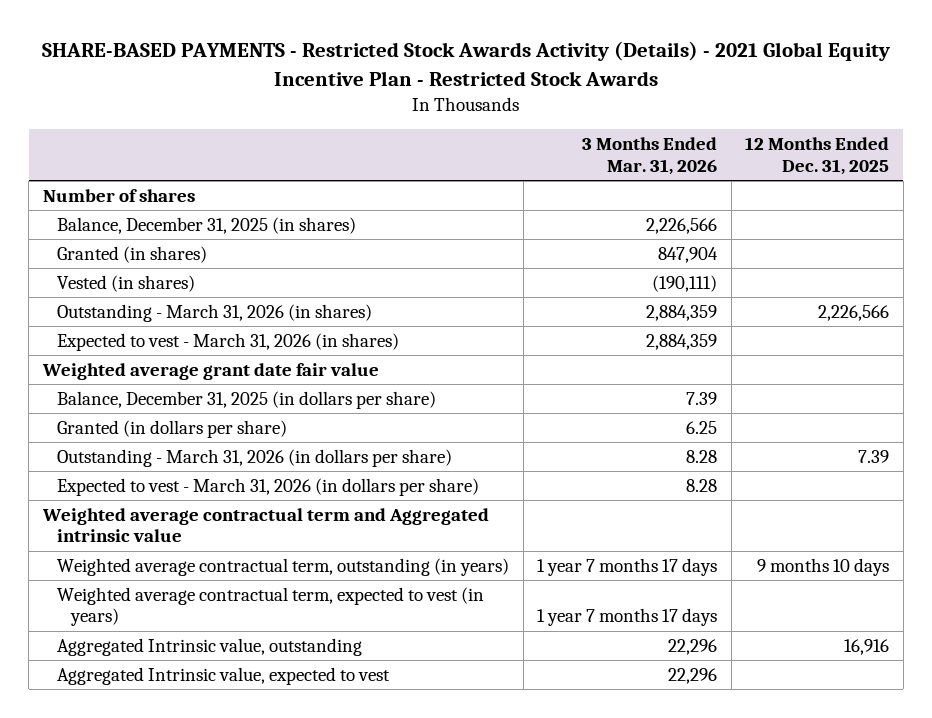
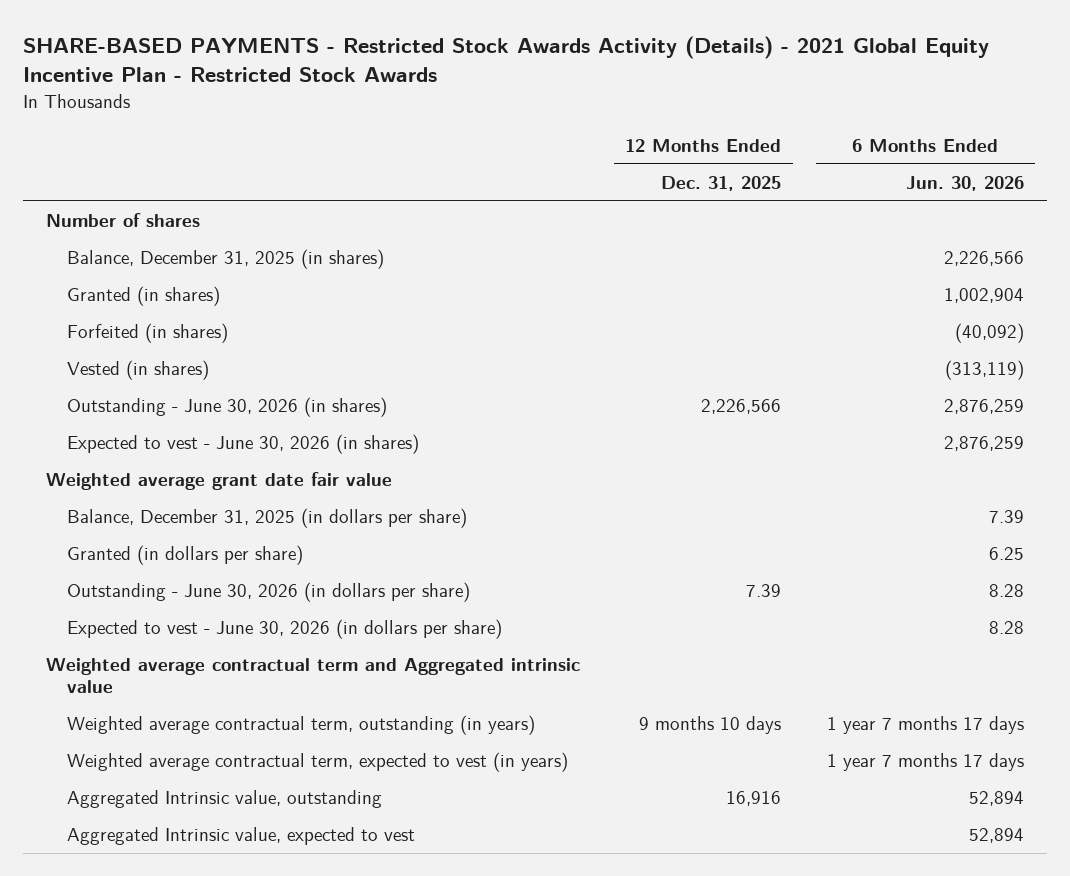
- | 3 Months Ended Mar. 31, 2026 | 12 Months Ended Dec. 31, 2025
+ | 12 Months Ended Dec. 31, 2025 | 6 Months Ended Jun. 30, 2026
+ Forfeited (in shares) | | (40,092)
- Outstanding - March 31, 2026 (in shares) | 2,884,359 | 2,226,566
- Expected to vest - March 31, 2026 (in shares) | 2,884,359 |
+ Outstanding - June 30, 2026 (in shares) | 2,226,566 | 2,876,259
+ Expected to vest - June 30, 2026 (in shares) | | 2,876,259
- Outstanding - March 31, 2026 (in dollars per share) | 8.28 | 7.39
- Expected to vest - March 31, 2026 (in dollars per share) | 8.28 |
+ Outstanding - June 30, 2026 (in dollars per share) | 7.39 | 8.28
+ Expected to vest - June 30, 2026 (in dollars per share) | | 8.28

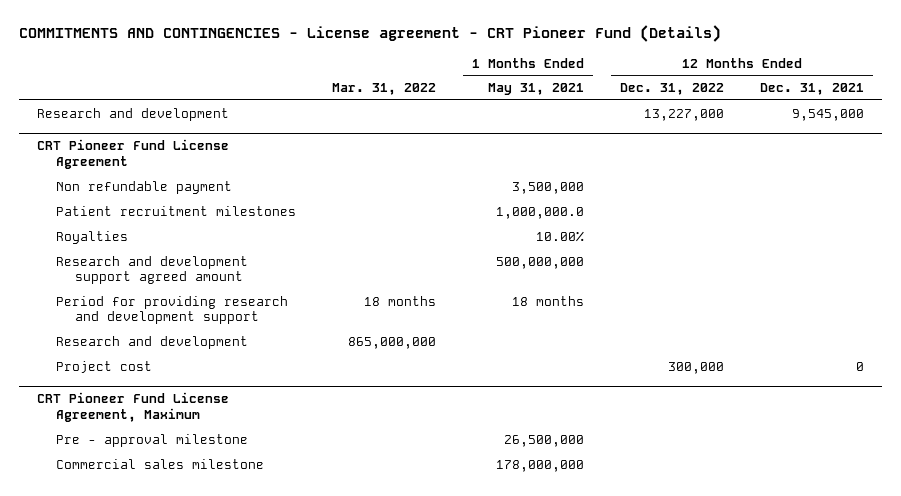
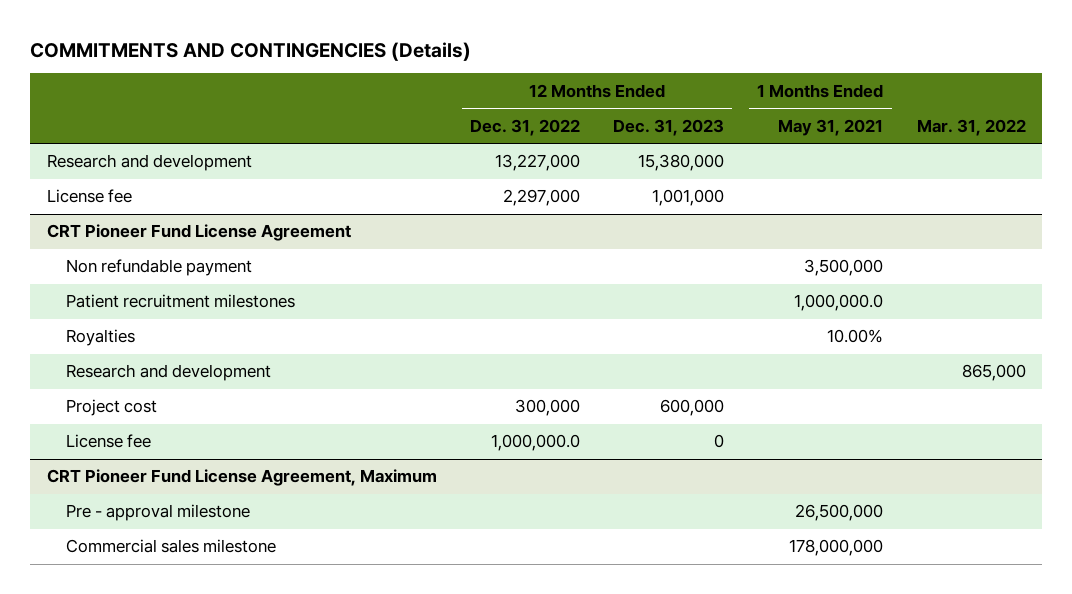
- COMMITMENTS AND CONTINGENCIES - License agreement - CRT Pioneer Fund (Details)
+ COMMITMENTS AND CONTINGENCIES (Details)
- | Mar. 31, 2022 | 1 Months Ended May 31, 2021 | 12 Months Ended Dec. 31, 2022 | 12 Months Ended Dec. 31, 2021
+ | 12 Months Ended Dec. 31, 2022 | 12 Months Ended Dec. 31, 2023 | 1 Months Ended May 31, 2021 | Mar. 31, 2022
+ License fee | 2,297,000 | 1,001,000 | |
@ CRT Pioneer Fund License Agreement
- Research and development support agreed amount | | 500,000,000 | |
- Period for providing research and development support | 18 months | 18 months | |
- Research and development | 865,000,000 | | |
+ Research and development | | | | 865,000
+ License fee | 1,000,000.0 | 0 | |

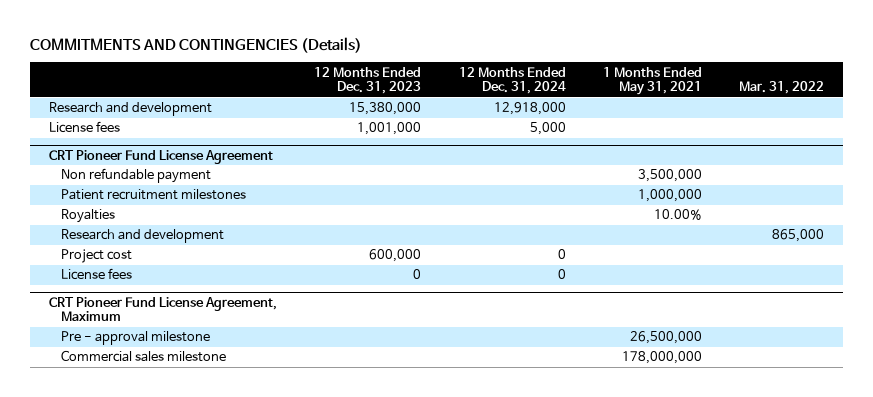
- | 12 Months Ended Dec. 31, 2022 | 12 Months Ended Dec. 31, 2023 | 1 Months Ended May 31, 2021 | Mar. 31, 2022
+ | 12 Months Ended Dec. 31, 2023 | 12 Months Ended Dec. 31, 2024 | 1 Months Ended May 31, 2021 | Mar. 31, 2022
- License fee | 2,297,000 | 1,001,000 | |
+ License fees | 1,001,000 | 5,000 | |
@ CRT Pioneer Fund License Agreement
- Patient recruitment milestones | | | 1,000,000.0 |
+ Patient recruitment milestones | | | 1,000,000 |
- License fee | 1,000,000.0 | 0 | |
+ License fees | 0 | 0 | |

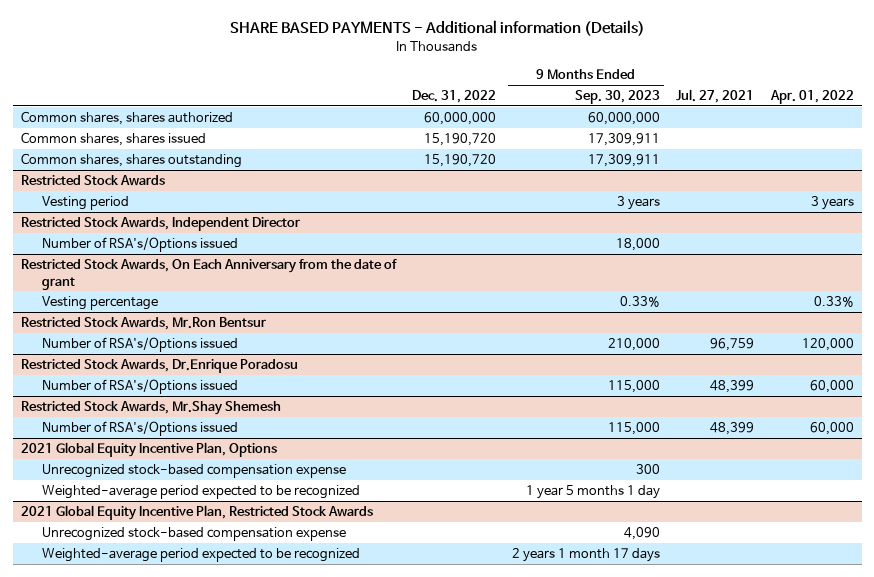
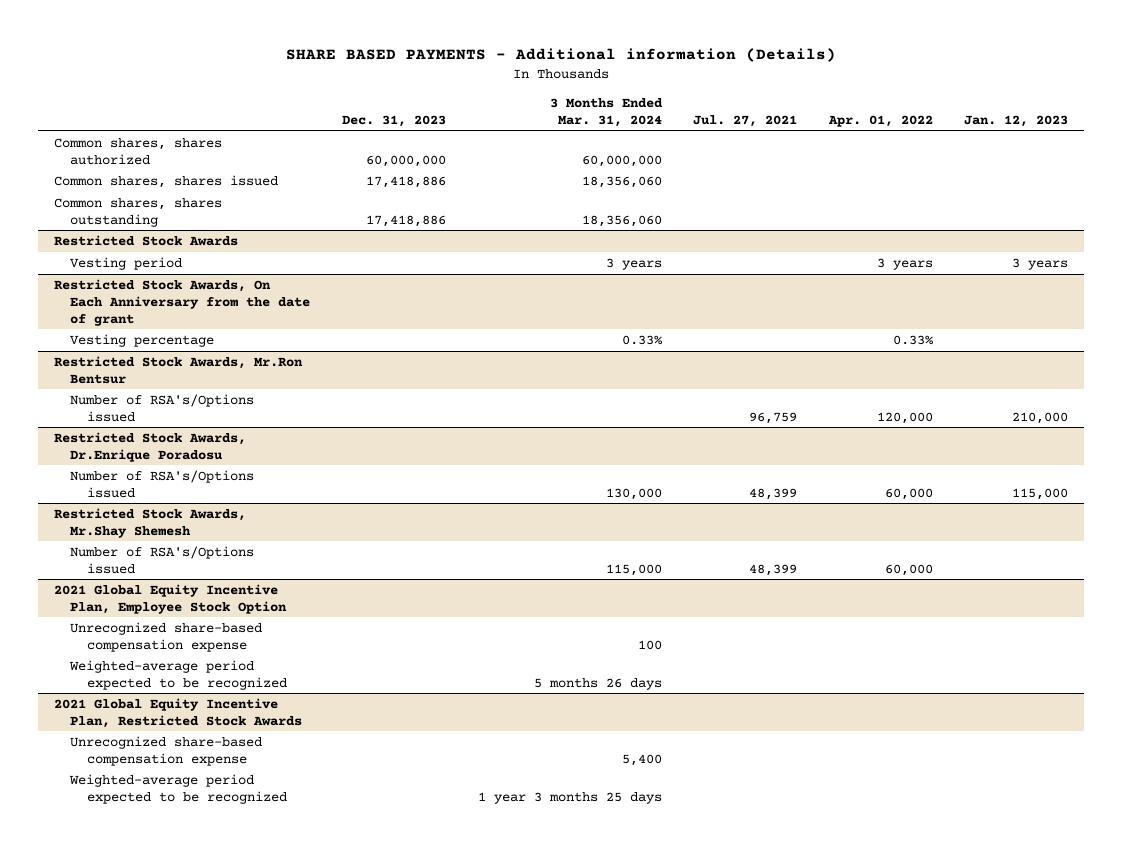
- | Dec. 31, 2022 | 9 Months Ended Sep. 30, 2023 | Jul. 27, 2021 | Apr. 01, 2022
+ | Dec. 31, 2023 | 3 Months Ended Mar. 31, 2024 | Jul. 27, 2021 | Apr. 01, 2022 | Jan. 12, 2023
- Restricted Stock Awards, Independent Director
- Number of RSA's/Options issued | | 18,000 | |
- 2021 Global Equity Incentive Plan, Options
- Unrecognized stock-based compensation expense | | 300 | |
+ 2021 Global Equity Incentive Plan, Employee Stock Option
+ Unrecognized share-based compensation expense | | 100 | | |
@ 2021 Global Equity Incentive Plan, Restricted Stock Awards
- Unrecognized stock-based compensation expense | | 4,090 | |
+ Unrecognized share-based compensation expense | | 5,400 | | |

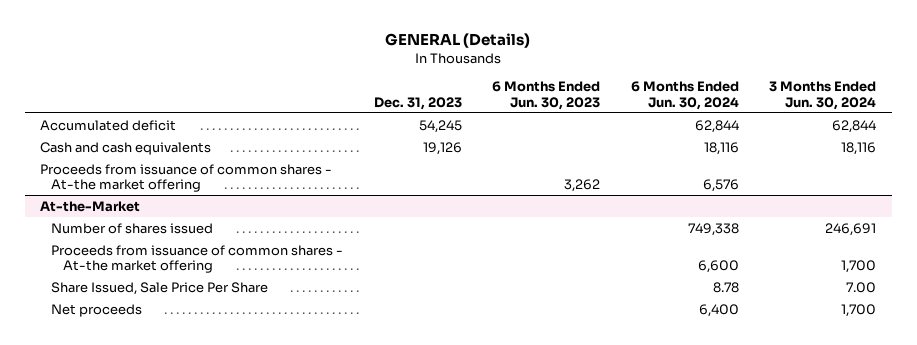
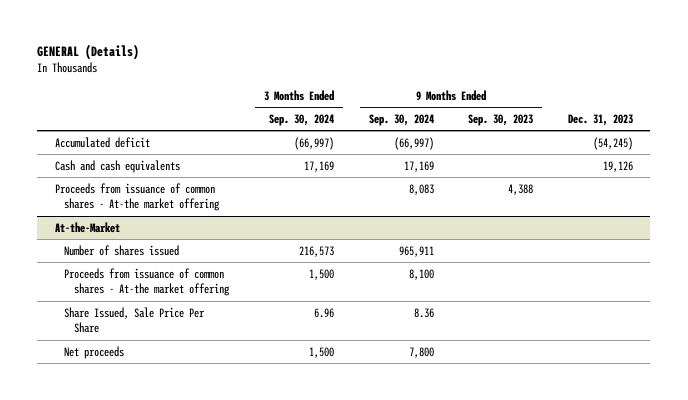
- | Dec. 31, 2023 | 6 Months Ended Jun. 30, 2023 | 6 Months Ended Jun. 30, 2024 | 3 Months Ended Jun. 30, 2024
+ | 3 Months Ended Sep. 30, 2024 | 9 Months Ended Sep. 30, 2024 | 9 Months Ended Sep. 30, 2023 | Dec. 31, 2023
- Accumulated deficit | 54,245 | | 62,844 | 62,844
+ Accumulated deficit | (66,997) | (66,997) | | (54,245)

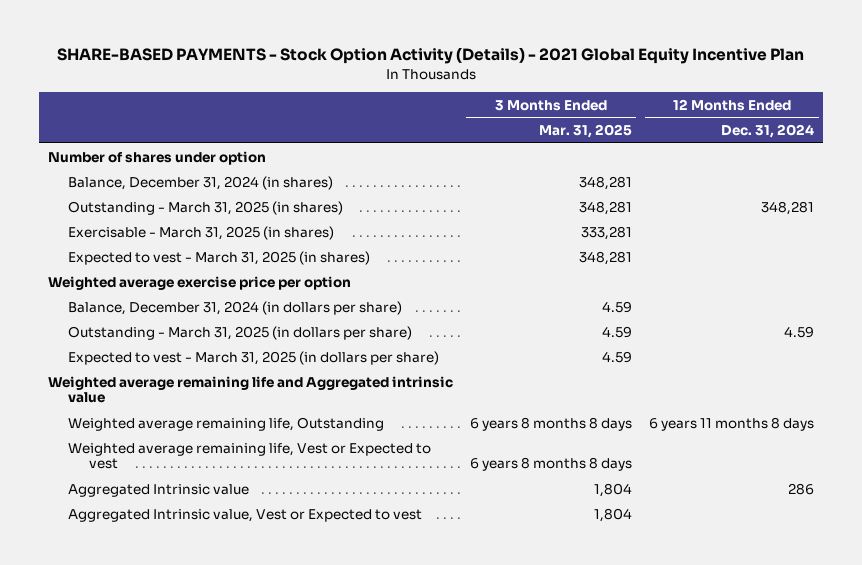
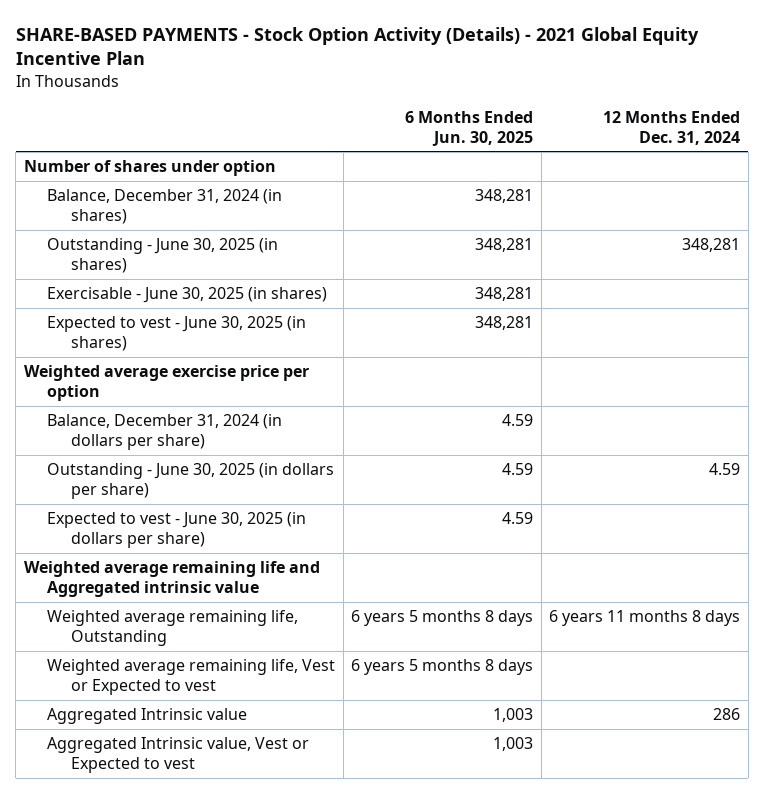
- | 3 Months Ended Mar. 31, 2025 | 12 Months Ended Dec. 31, 2024
+ | 6 Months Ended Jun. 30, 2025 | 12 Months Ended Dec. 31, 2024
- Outstanding - March 31, 2025 (in shares) | 348,281 | 348,281
- Exercisable - March 31, 2025 (in shares) | 333,281 |
- Expected to vest - March 31, 2025 (in shares) | 348,281 |
+ Outstanding - June 30, 2025 (in shares) | 348,281 | 348,281
+ Exercisable - June 30, 2025 (in shares) | 348,281 |
+ Expected to vest - June 30, 2025 (in shares) | 348,281 |
- Outstanding - March 31, 2025 (in dollars per share) | 4.59 | 4.59
- Expected to vest - March 31, 2025 (in dollars per share) | 4.59 |
+ Outstanding - June 30, 2025 (in dollars per share) | 4.59 | 4.59
+ Expected to vest - June 30, 2025 (in dollars per share) | 4.59 |

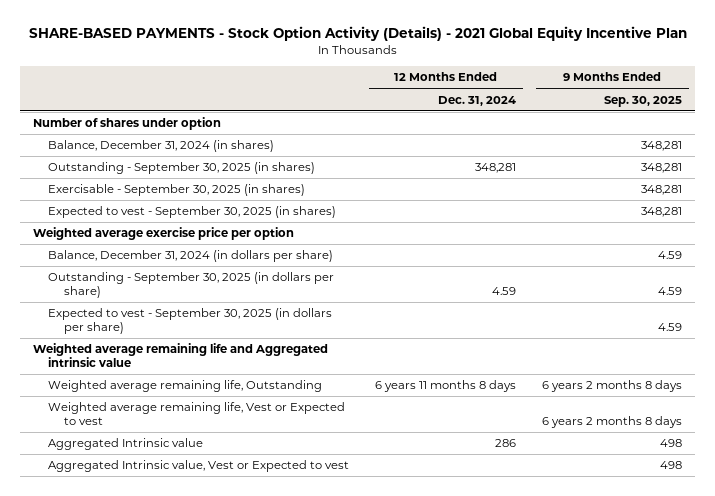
- | 6 Months Ended Jun. 30, 2025 | 12 Months Ended Dec. 31, 2024
+ | 12 Months Ended Dec. 31, 2024 | 9 Months Ended Sep. 30, 2025
- Outstanding - June 30, 2025 (in shares) | 348,281 | 348,281
- Exercisable - June 30, 2025 (in shares) | 348,281 |
- Expected to vest - June 30, 2025 (in shares) | 348,281 |
+ Outstanding - September 30, 2025 (in shares) | 348,281 | 348,281
+ Exercisable - September 30, 2025 (in shares) | | 348,281
+ Expected to vest - September 30, 2025 (in shares) | | 348,281
- Outstanding - June 30, 2025 (in dollars per share) | 4.59 | 4.59
- Expected to vest - June 30, 2025 (in dollars per share) | 4.59 |
+ Outstanding - September 30, 2025 (in dollars per share) | 4.59 | 4.59
+ Expected to vest - September 30, 2025 (in dollars per share) | | 4.59

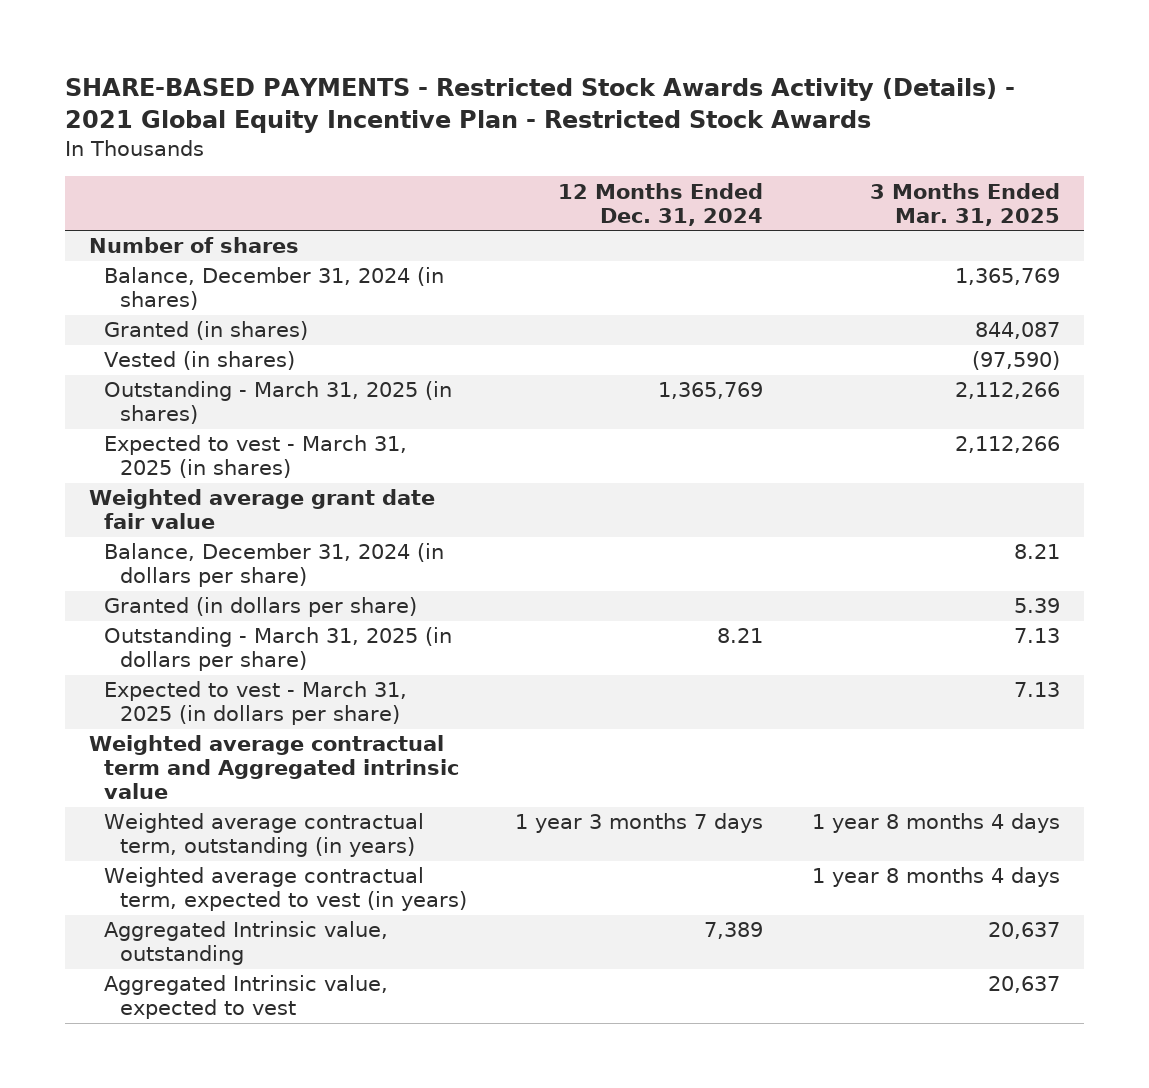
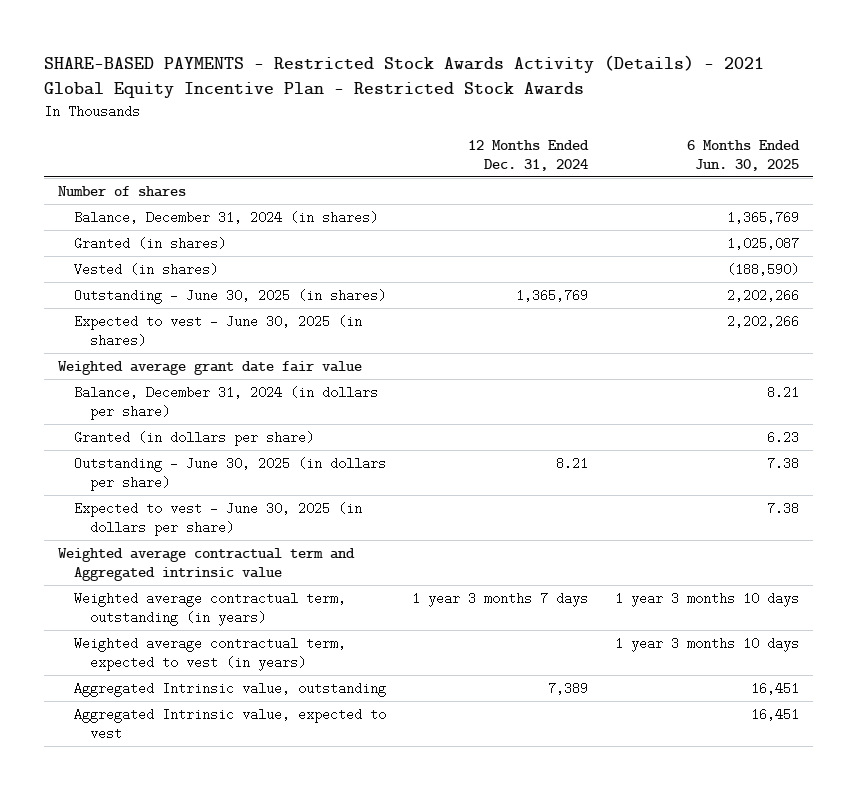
- | 12 Months Ended Dec. 31, 2024 | 3 Months Ended Mar. 31, 2025
+ | 12 Months Ended Dec. 31, 2024 | 6 Months Ended Jun. 30, 2025
- Outstanding - March 31, 2025 (in shares) | 1,365,769 | 2,112,266
- Expected to vest - March 31, 2025 (in shares) | | 2,112,266
+ Outstanding - June 30, 2025 (in shares) | 1,365,769 | 2,202,266
+ Expected to vest - June 30, 2025 (in shares) | | 2,202,266
- Outstanding - March 31, 2025 (in dollars per share) | 8.21 | 7.13
- Expected to vest - March 31, 2025 (in dollars per share) | | 7.13
+ Outstanding - June 30, 2025 (in dollars per share) | 8.21 | 7.38
+ Expected to vest - June 30, 2025 (in dollars per share) | | 7.38

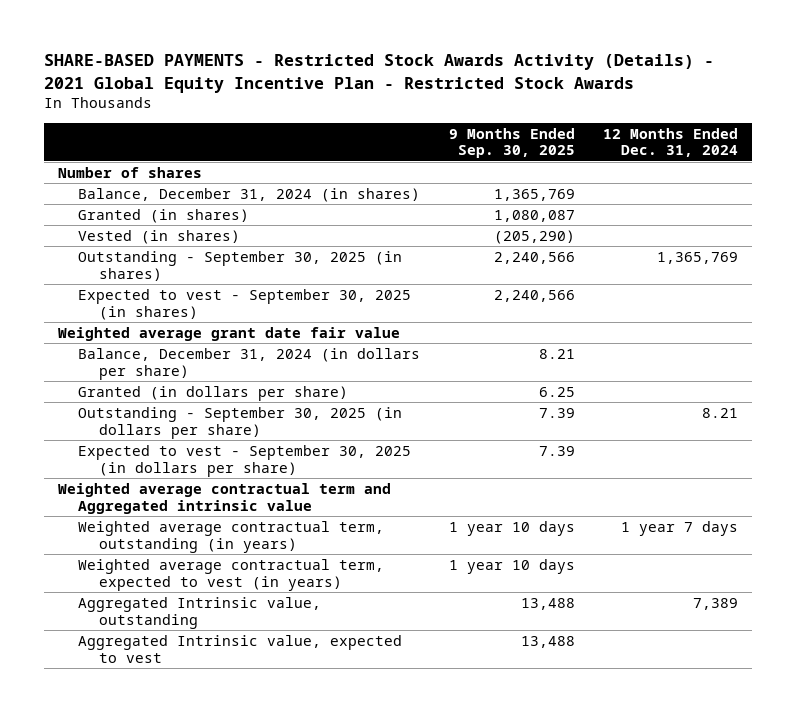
- | 12 Months Ended Dec. 31, 2024 | 6 Months Ended Jun. 30, 2025
+ | 9 Months Ended Sep. 30, 2025 | 12 Months Ended Dec. 31, 2024
- Outstanding - June 30, 2025 (in shares) | 1,365,769 | 2,202,266
- Expected to vest - June 30, 2025 (in shares) | | 2,202,266
+ Outstanding - September 30, 2025 (in shares) | 2,240,566 | 1,365,769
+ Expected to vest - September 30, 2025 (in shares) | 2,240,566 |
- Outstanding - June 30, 2025 (in dollars per share) | 8.21 | 7.38
- Expected to vest - June 30, 2025 (in dollars per share) | | 7.38
+ Outstanding - September 30, 2025 (in dollars per share) | 7.39 | 8.21
+ Expected to vest - September 30, 2025 (in dollars per share) | 7.39 |
- Weighted average contractual term, outstanding (in years) | 1 year 3 months 7 days | 1 year 3 months 10 days
+ Weighted average contractual term, outstanding (in years) | 1 year 10 days | 1 year 7 days

